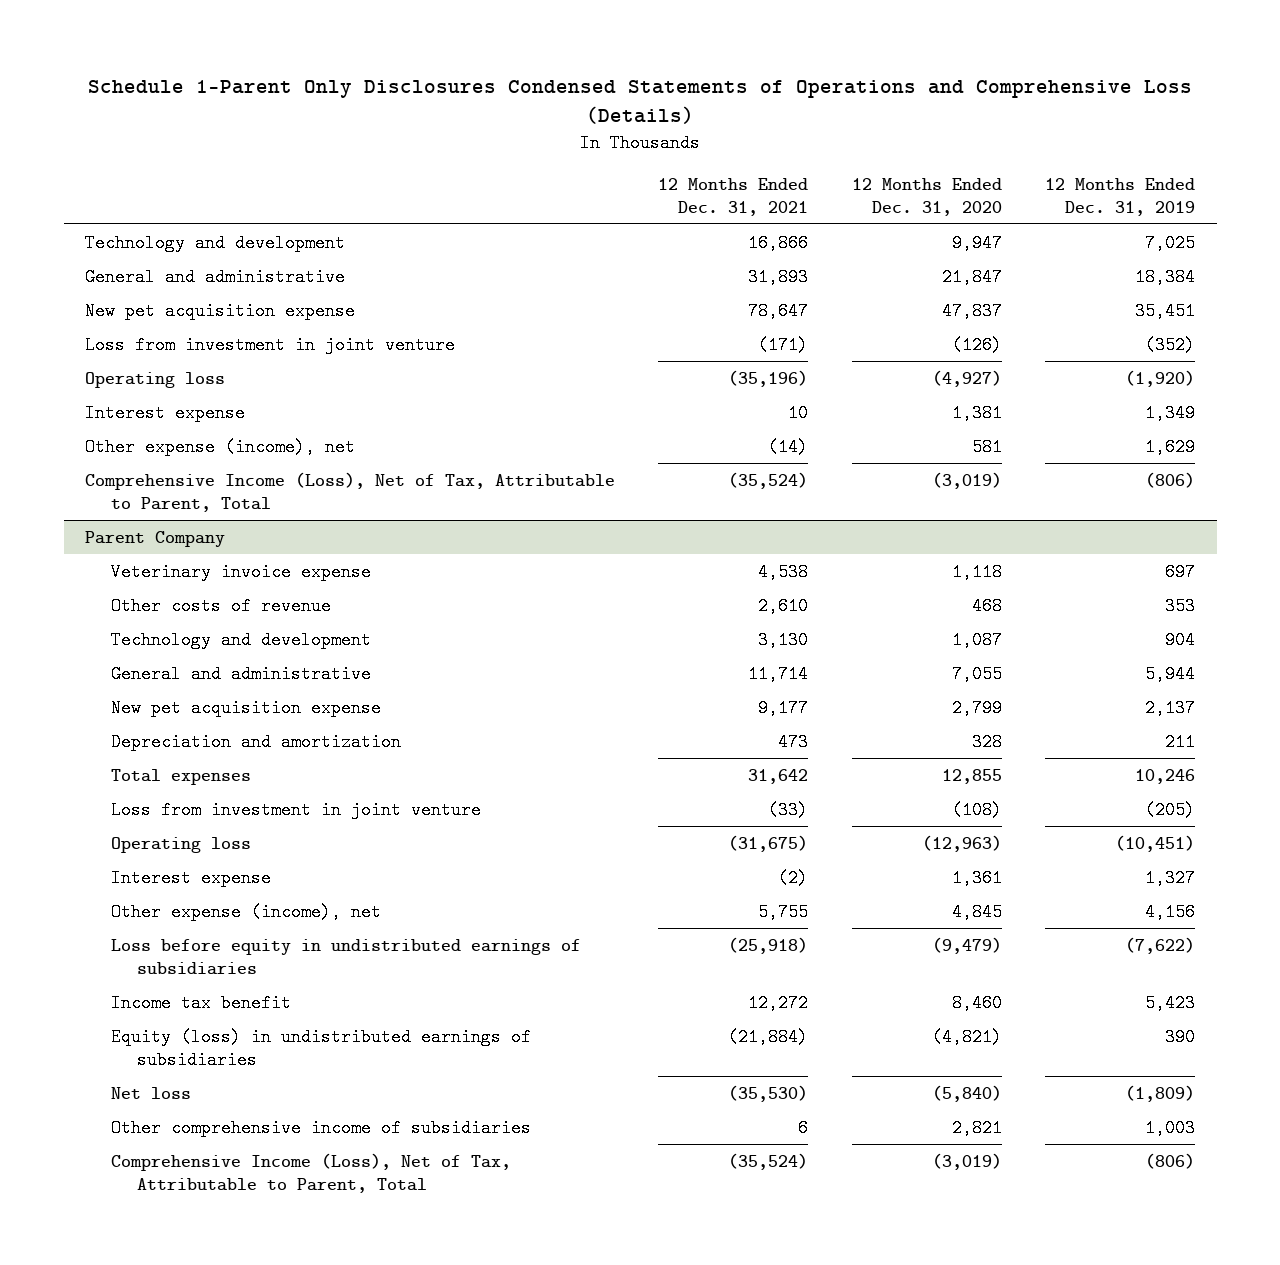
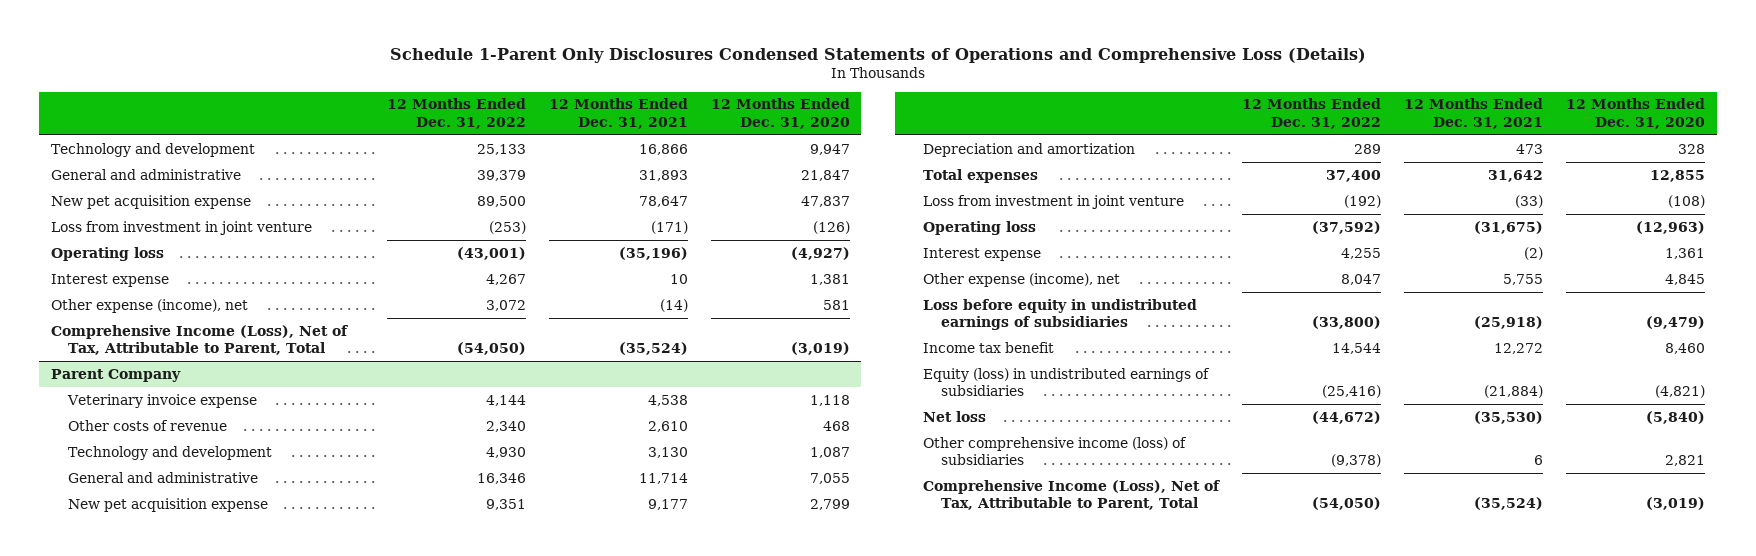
- | 12 Months Ended Dec. 31, 2021 | 12 Months Ended Dec. 31, 2020 | 12 Months Ended Dec. 31, 2019
+ | 12 Months Ended Dec. 31, 2022 | 12 Months Ended Dec. 31, 2021 | 12 Months Ended Dec. 31, 2020
@ Parent Company
- Other comprehensive income of subsidiaries | 6 | 2,821 | 1,003
+ Other comprehensive income (loss) of subsidiaries | (9,378) | 6 | 2,821

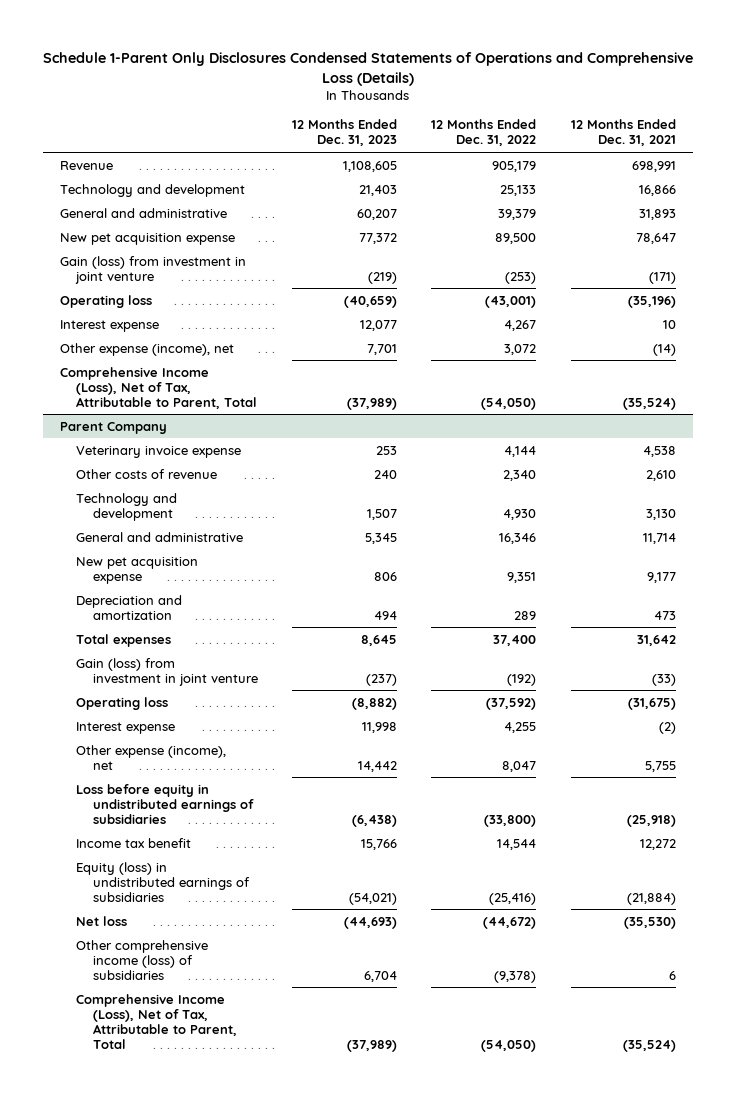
- | 12 Months Ended Dec. 31, 2022 | 12 Months Ended Dec. 31, 2021 | 12 Months Ended Dec. 31, 2020
+ | 12 Months Ended Dec. 31, 2023 | 12 Months Ended Dec. 31, 2022 | 12 Months Ended Dec. 31, 2021
+ Revenue | 1,108,605 | 905,179 | 698,991
- Loss from investment in joint venture | (253) | (171) | (126)
+ Gain (loss) from investment in joint venture | (219) | (253) | (171)
@ Parent Company
- Loss from investment in joint venture | (192) | (33) | (108)
+ Gain (loss) from investment in joint venture | (237) | (192) | (33)

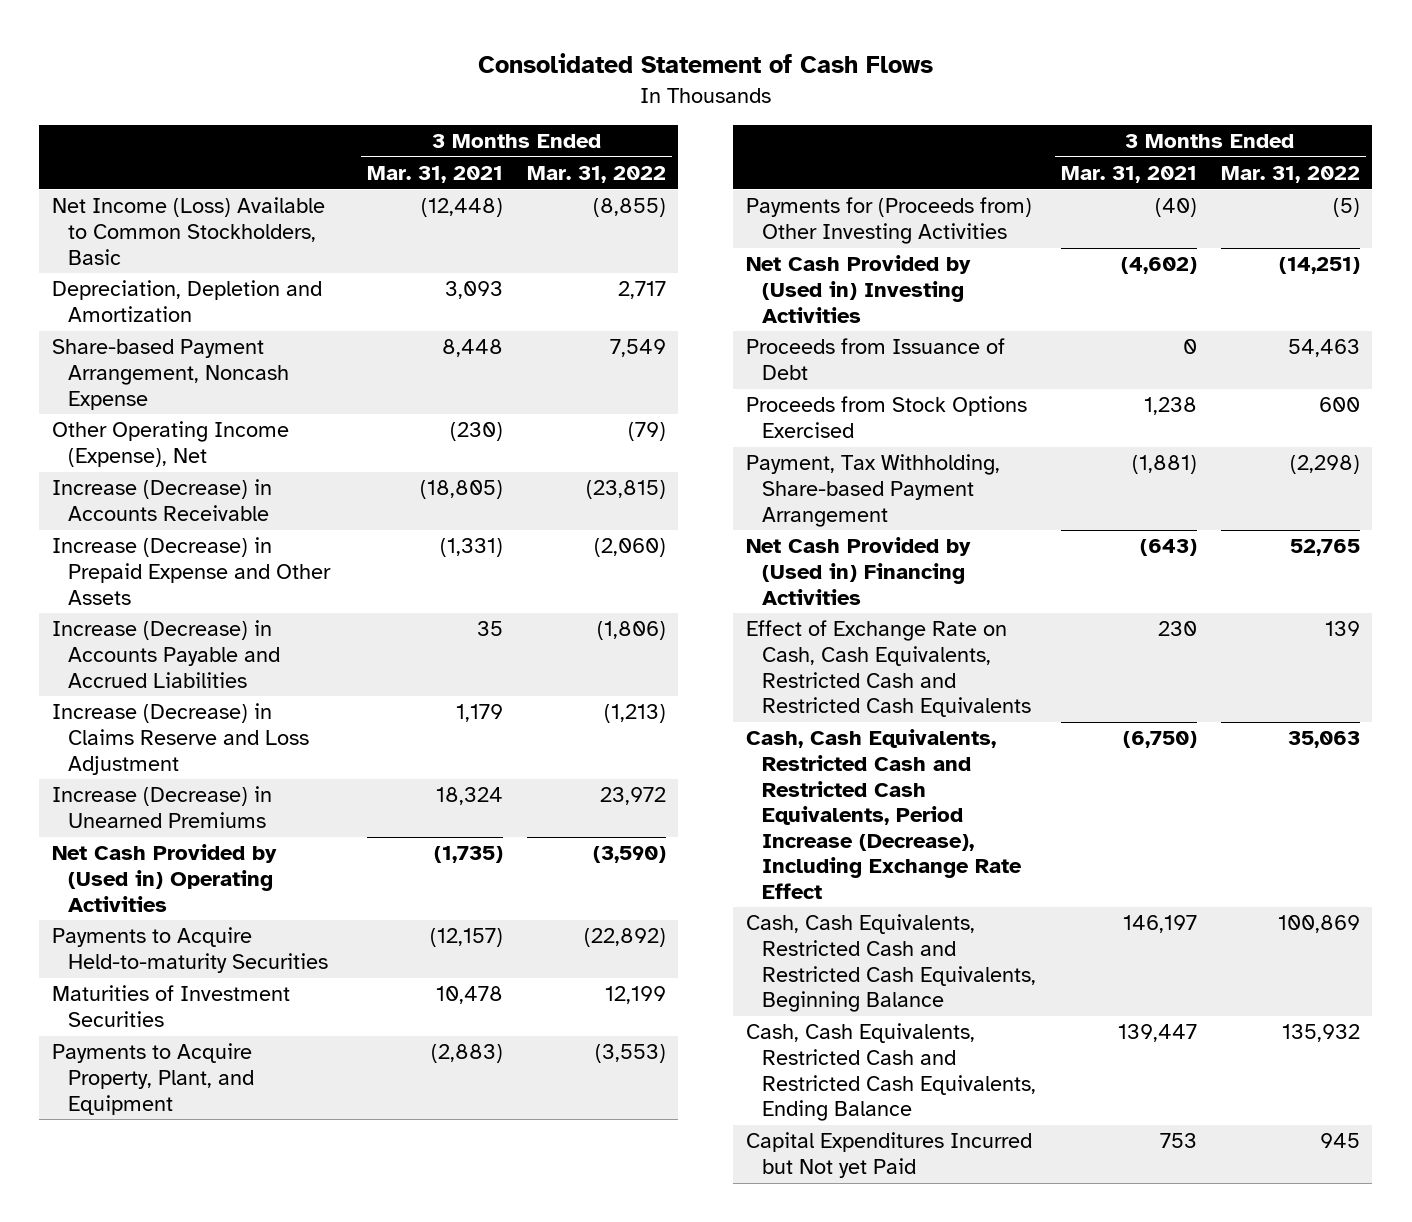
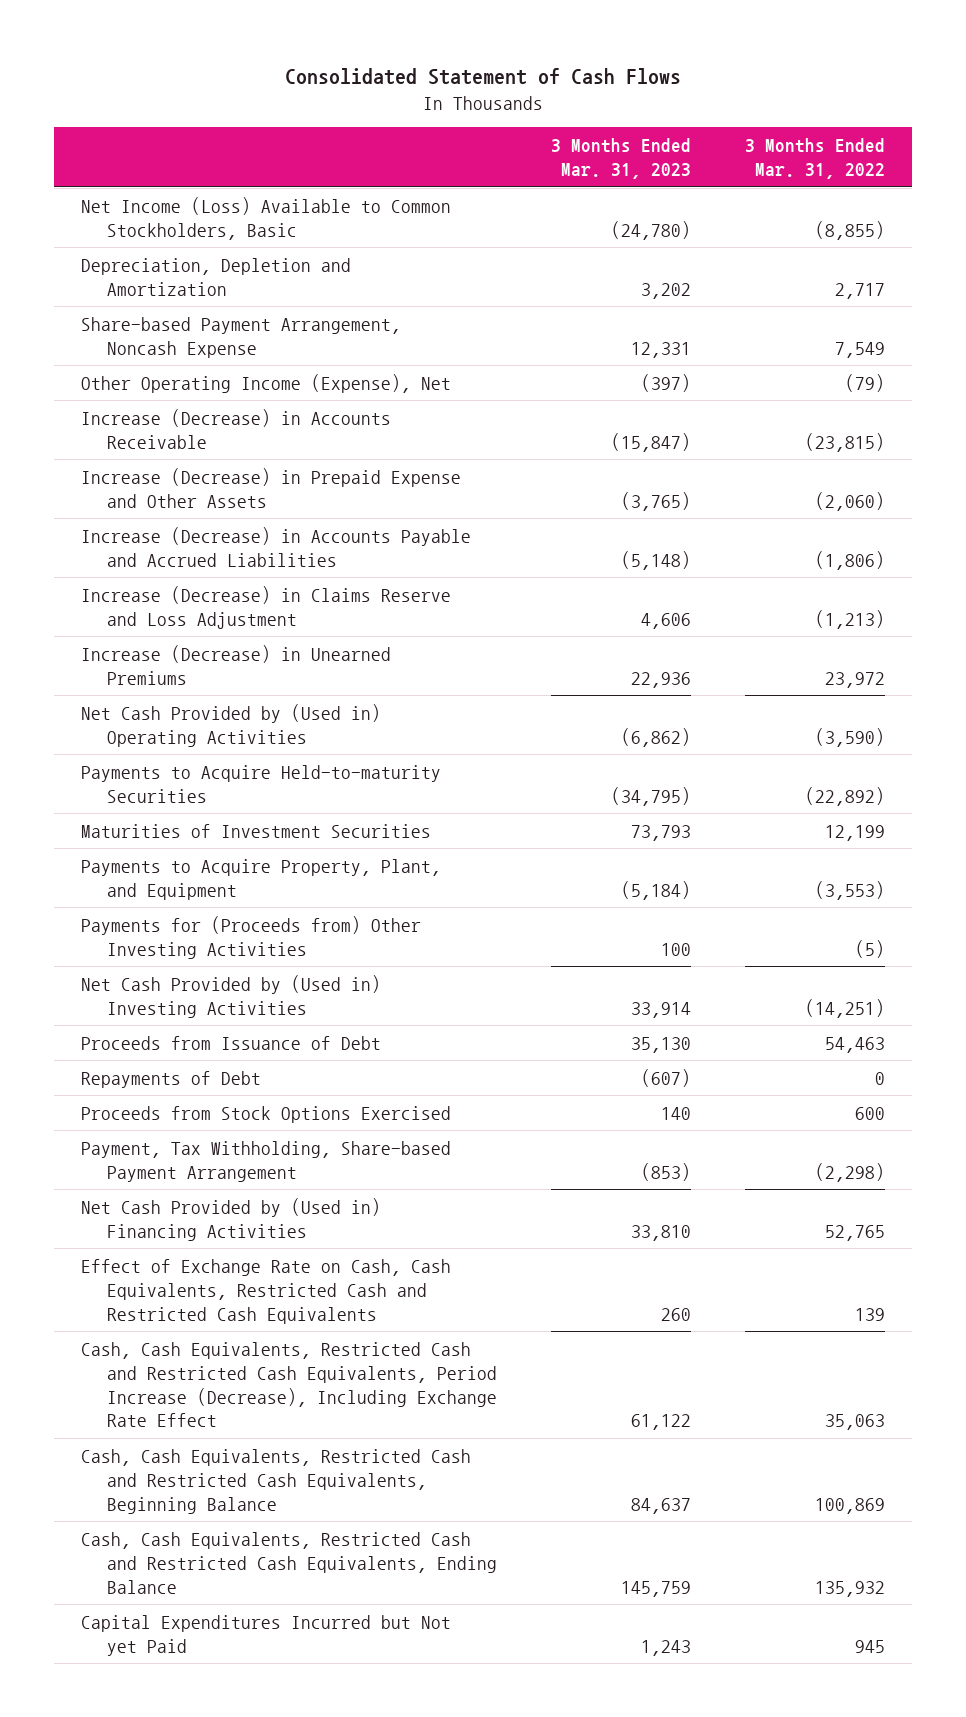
- | 3 Months Ended Mar. 31, 2021 | 3 Months Ended Mar. 31, 2022
+ | 3 Months Ended Mar. 31, 2023 | 3 Months Ended Mar. 31, 2022
+ Repayments of Debt | (607) | 0

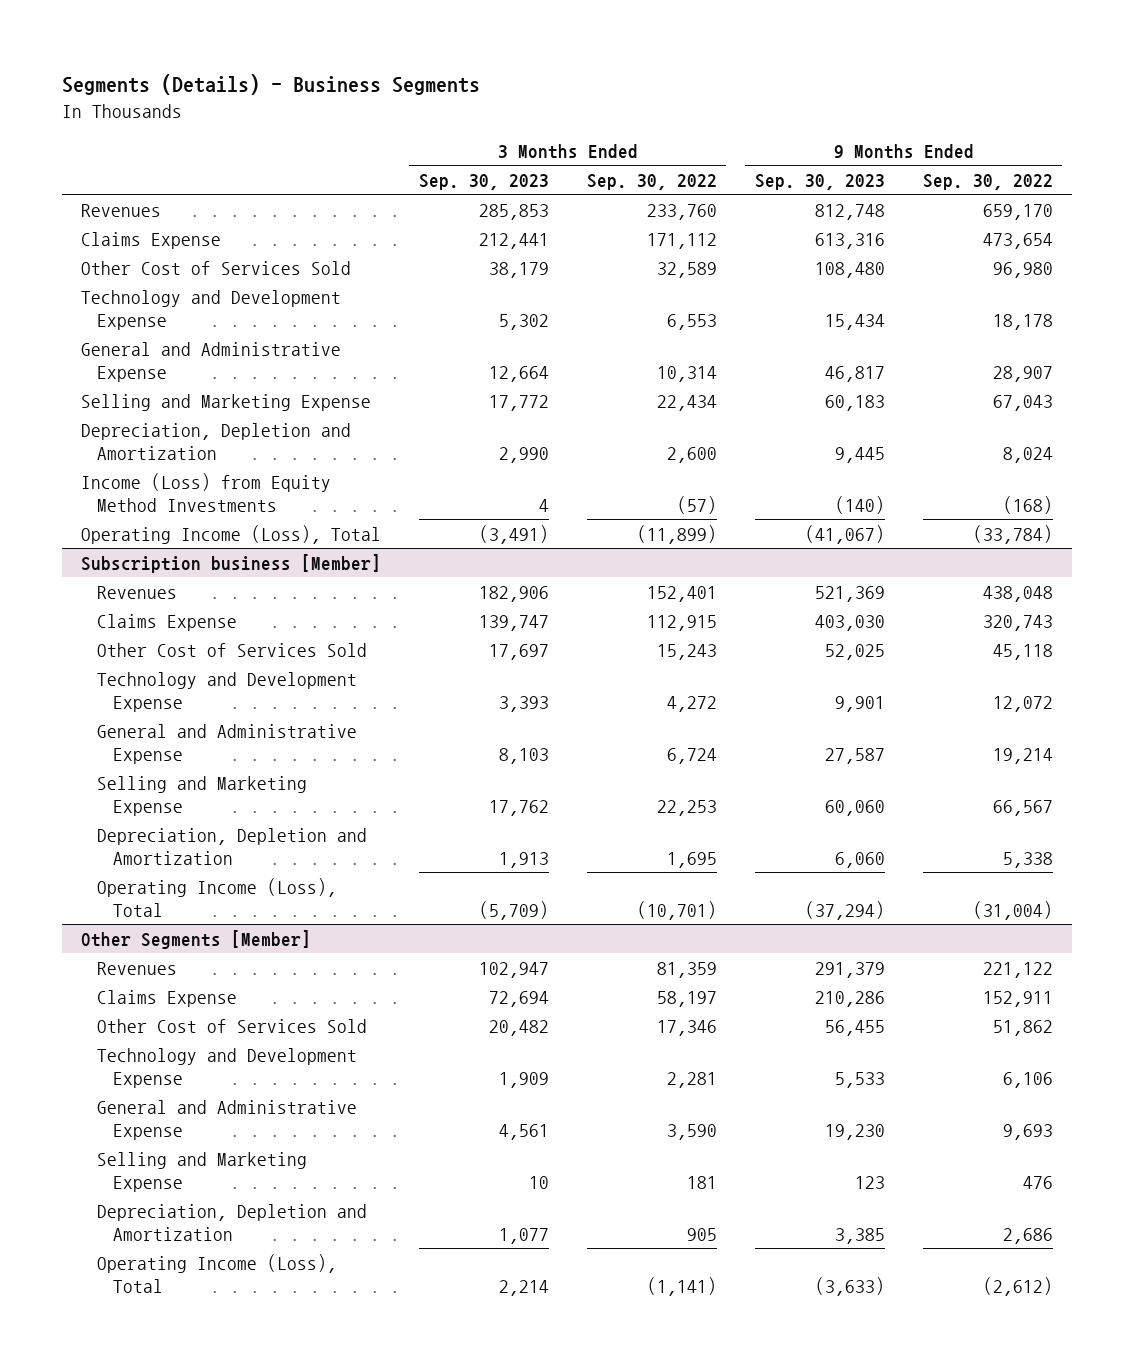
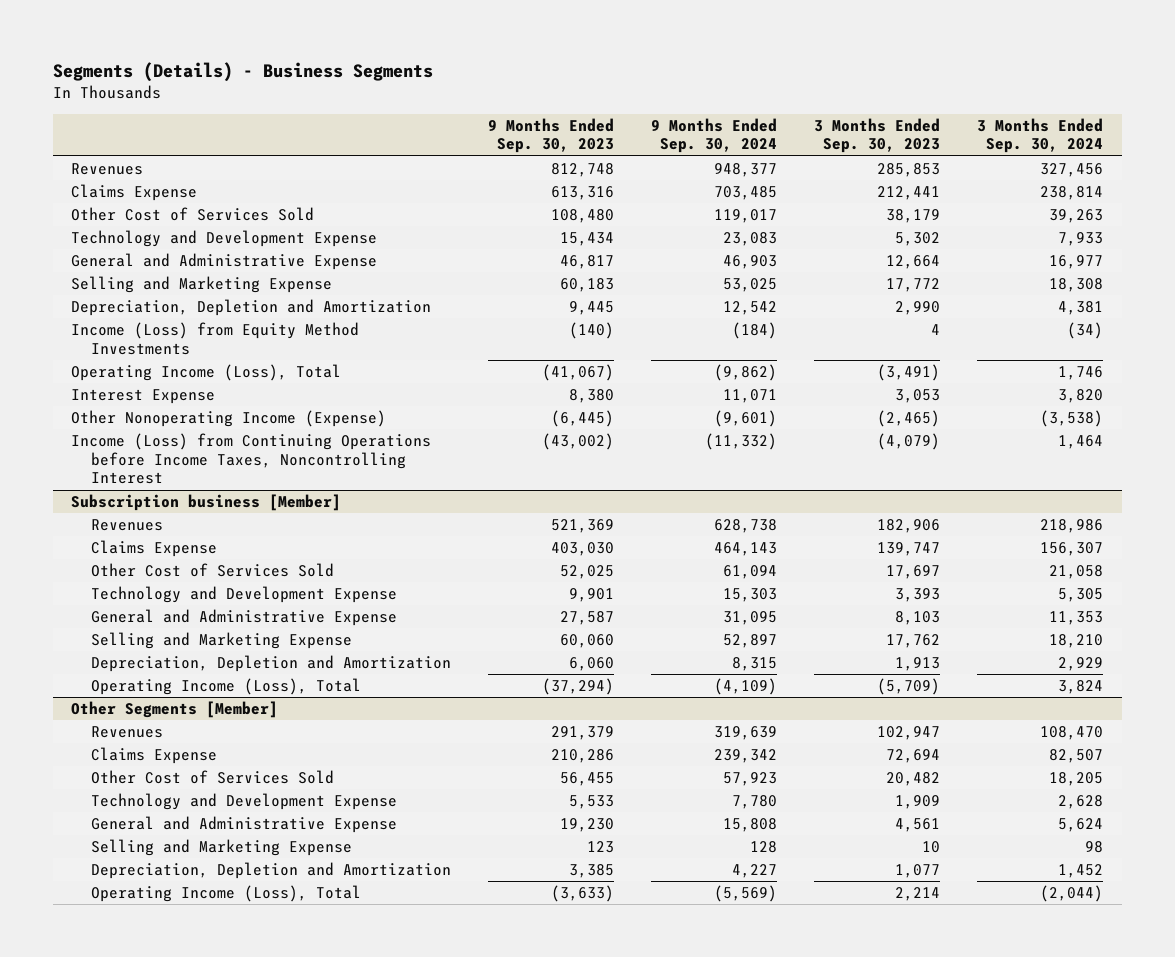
- | 3 Months Ended Sep. 30, 2023 | 3 Months Ended Sep. 30, 2022 | 9 Months Ended Sep. 30, 2023 | 9 Months Ended Sep. 30, 2022
+ | 9 Months Ended Sep. 30, 2023 | 9 Months Ended Sep. 30, 2024 | 3 Months Ended Sep. 30, 2023 | 3 Months Ended Sep. 30, 2024
+ Interest Expense | 8,380 | 11,071 | 3,053 | 3,820
+ Other Nonoperating Income (Expense) | (6,445) | (9,601) | (2,465) | (3,538)
+ Income (Loss) from Continuing Operations before Income Taxes, Noncontrolling Interest | (43,002) | (11,332) | (4,079) | 1,464

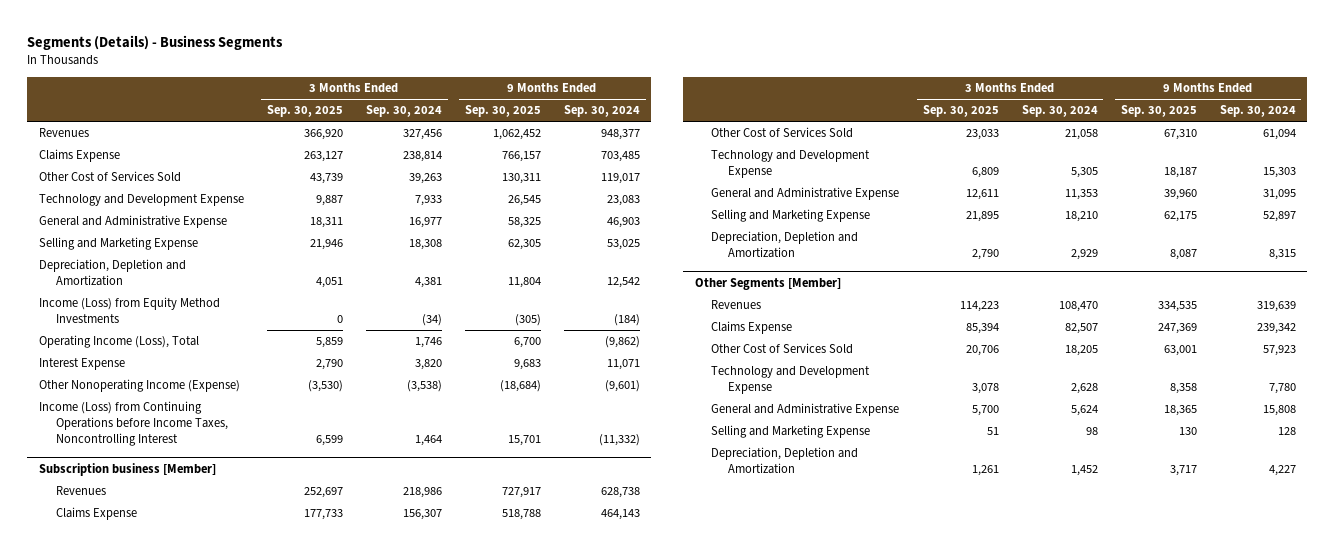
- | 9 Months Ended Sep. 30, 2023 | 9 Months Ended Sep. 30, 2024 | 3 Months Ended Sep. 30, 2023 | 3 Months Ended Sep. 30, 2024
+ | 3 Months Ended Sep. 30, 2025 | 3 Months Ended Sep. 30, 2024 | 9 Months Ended Sep. 30, 2025 | 9 Months Ended Sep. 30, 2024
@ Subscription business [Member]
- Operating Income (Loss), Total | (37,294) | (4,109) | (5,709) | 3,824
@ Other Segments [Member]
- Operating Income (Loss), Total | (3,633) | (5,569) | 2,214 | (2,044)

